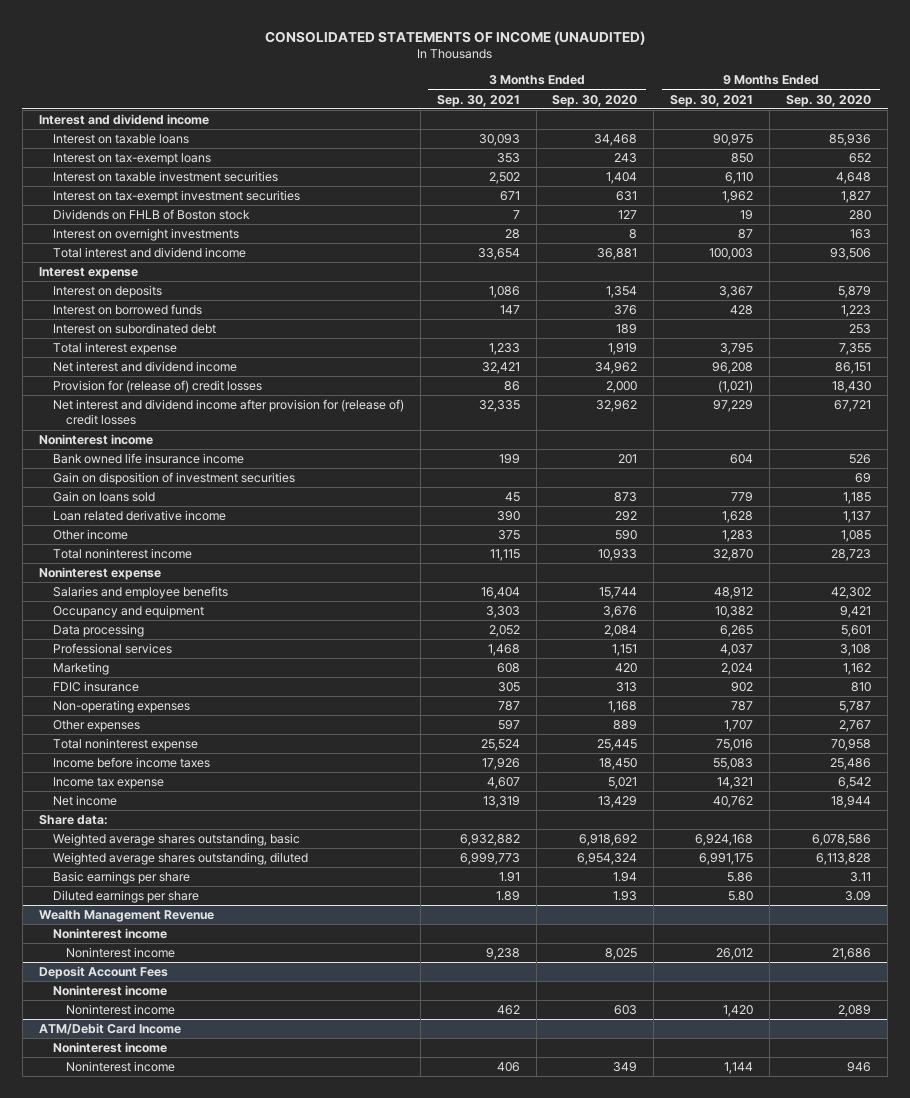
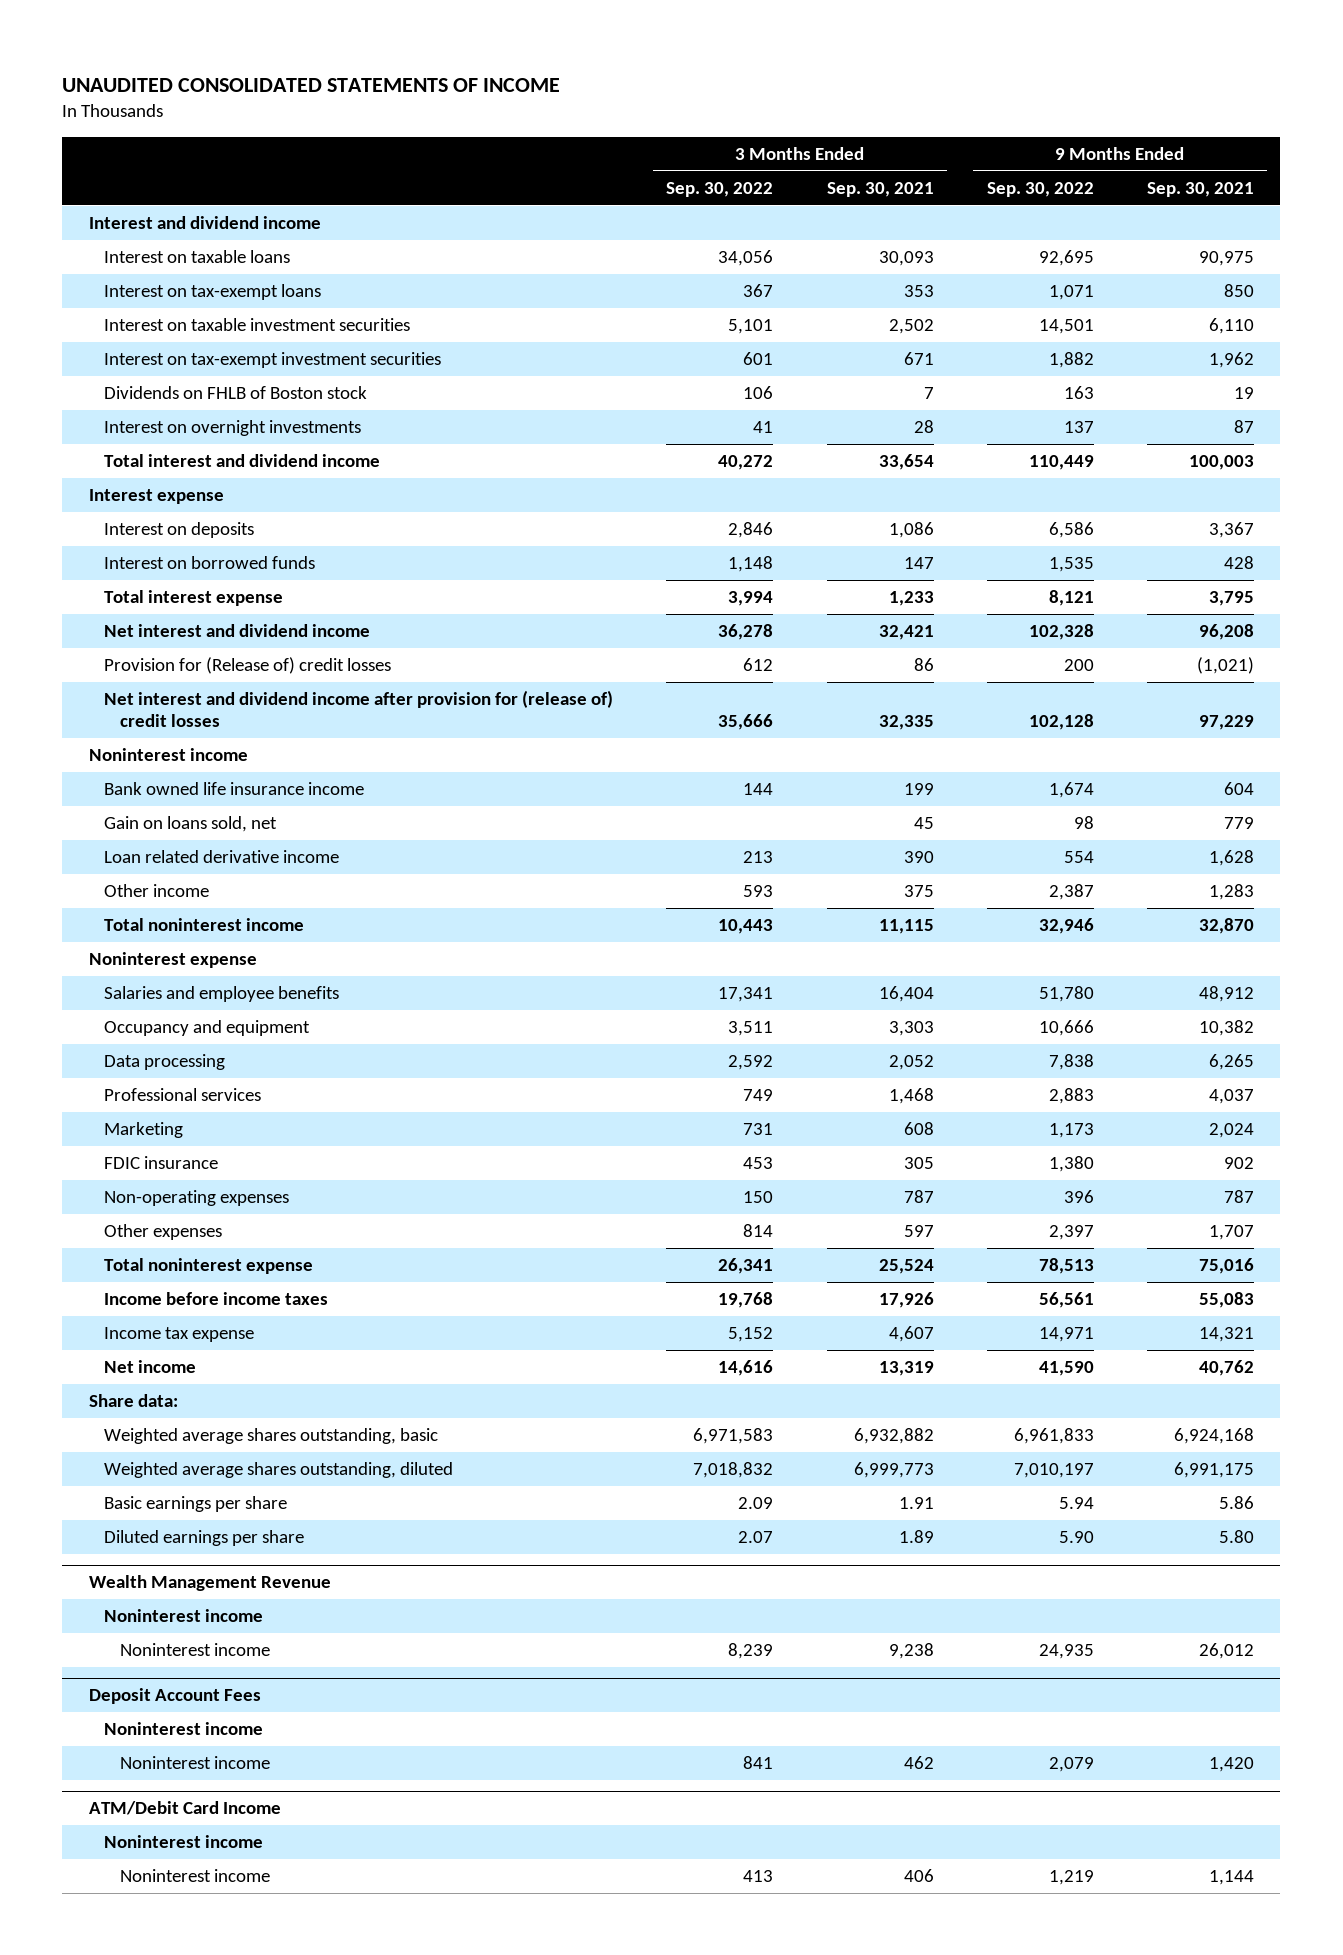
- CONSOLIDATED STATEMENTS OF INCOME (UNAUDITED)
+ UNAUDITED CONSOLIDATED STATEMENTS OF INCOME
- | 3 Months Ended Sep. 30, 2021 | 3 Months Ended Sep. 30, 2020 | 9 Months Ended Sep. 30, 2021 | 9 Months Ended Sep. 30, 2020
+ | 3 Months Ended Sep. 30, 2022 | 3 Months Ended Sep. 30, 2021 | 9 Months Ended Sep. 30, 2022 | 9 Months Ended Sep. 30, 2021
- Interest on subordinated debt | | 189 | | 253
- Provision for (release of) credit losses | 86 | 2,000 | (1,021) | 18,430
+ Provision for (Release of) credit losses | 612 | 86 | 200 | (1,021)
- Gain on disposition of investment securities | | | | 69
- Gain on loans sold | 45 | 873 | 779 | 1,185
+ Gain on loans sold, net | | 45 | 98 | 779

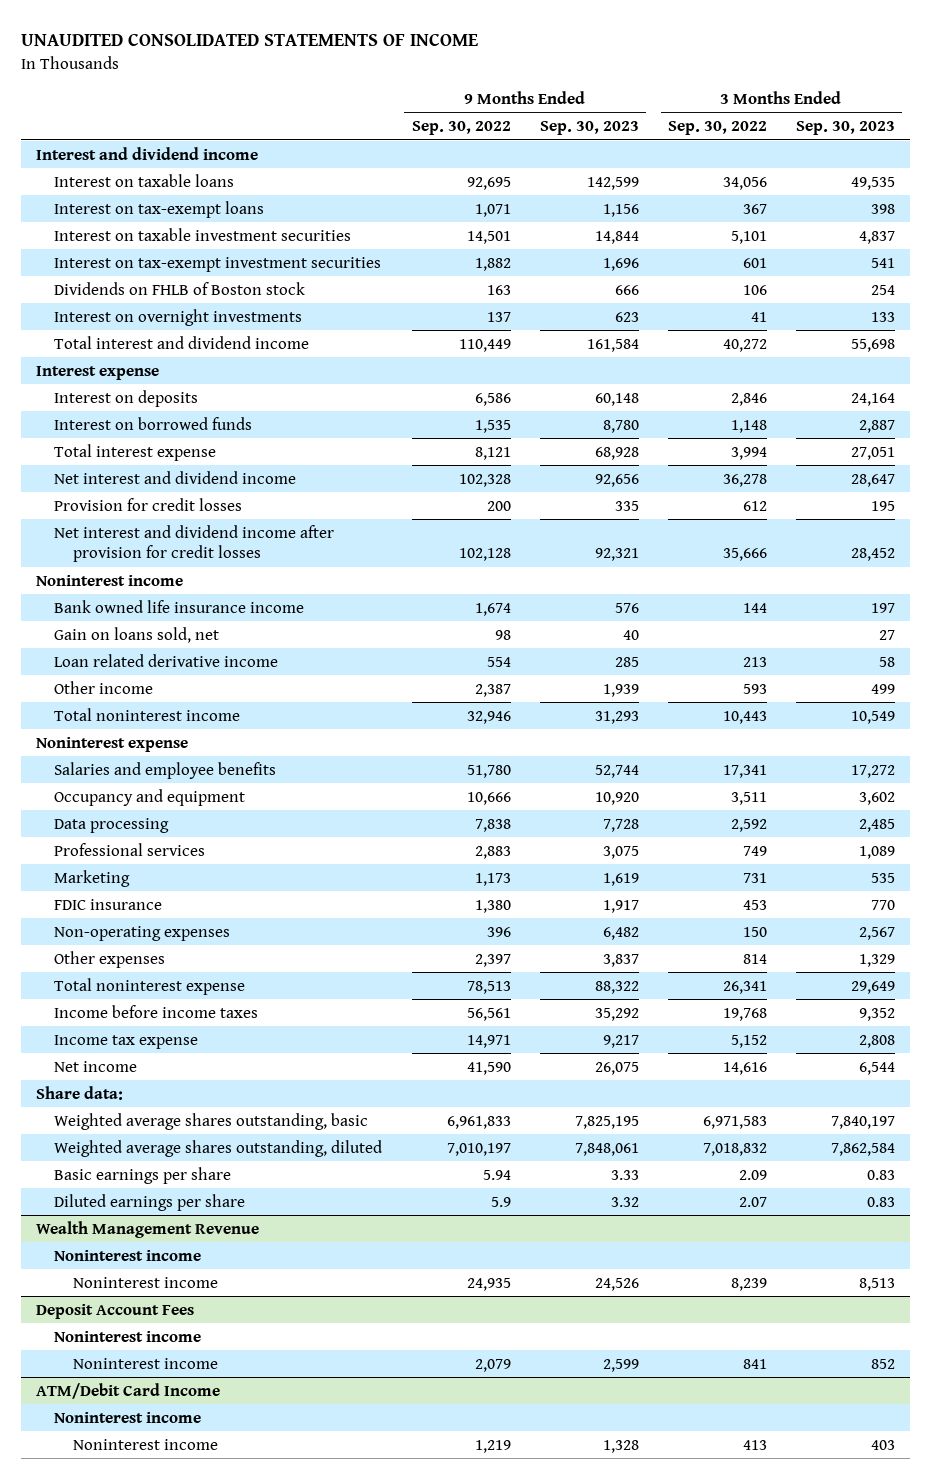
- | 3 Months Ended Sep. 30, 2022 | 3 Months Ended Sep. 30, 2021 | 9 Months Ended Sep. 30, 2022 | 9 Months Ended Sep. 30, 2021
+ | 9 Months Ended Sep. 30, 2022 | 9 Months Ended Sep. 30, 2023 | 3 Months Ended Sep. 30, 2022 | 3 Months Ended Sep. 30, 2023
- Provision for (Release of) credit losses | 612 | 86 | 200 | (1,021)
- Net interest and dividend income after provision for (release of) credit losses | 35,666 | 32,335 | 102,128 | 97,229
+ Provision for credit losses | 200 | 335 | 612 | 195
+ Net interest and dividend income after provision for credit losses | 102,128 | 92,321 | 35,666 | 28,452
- Diluted earnings per share | 2.07 | 1.89 | 5.90 | 5.80
+ Diluted earnings per share | 5.9 | 3.32 | 2.07 | 0.83

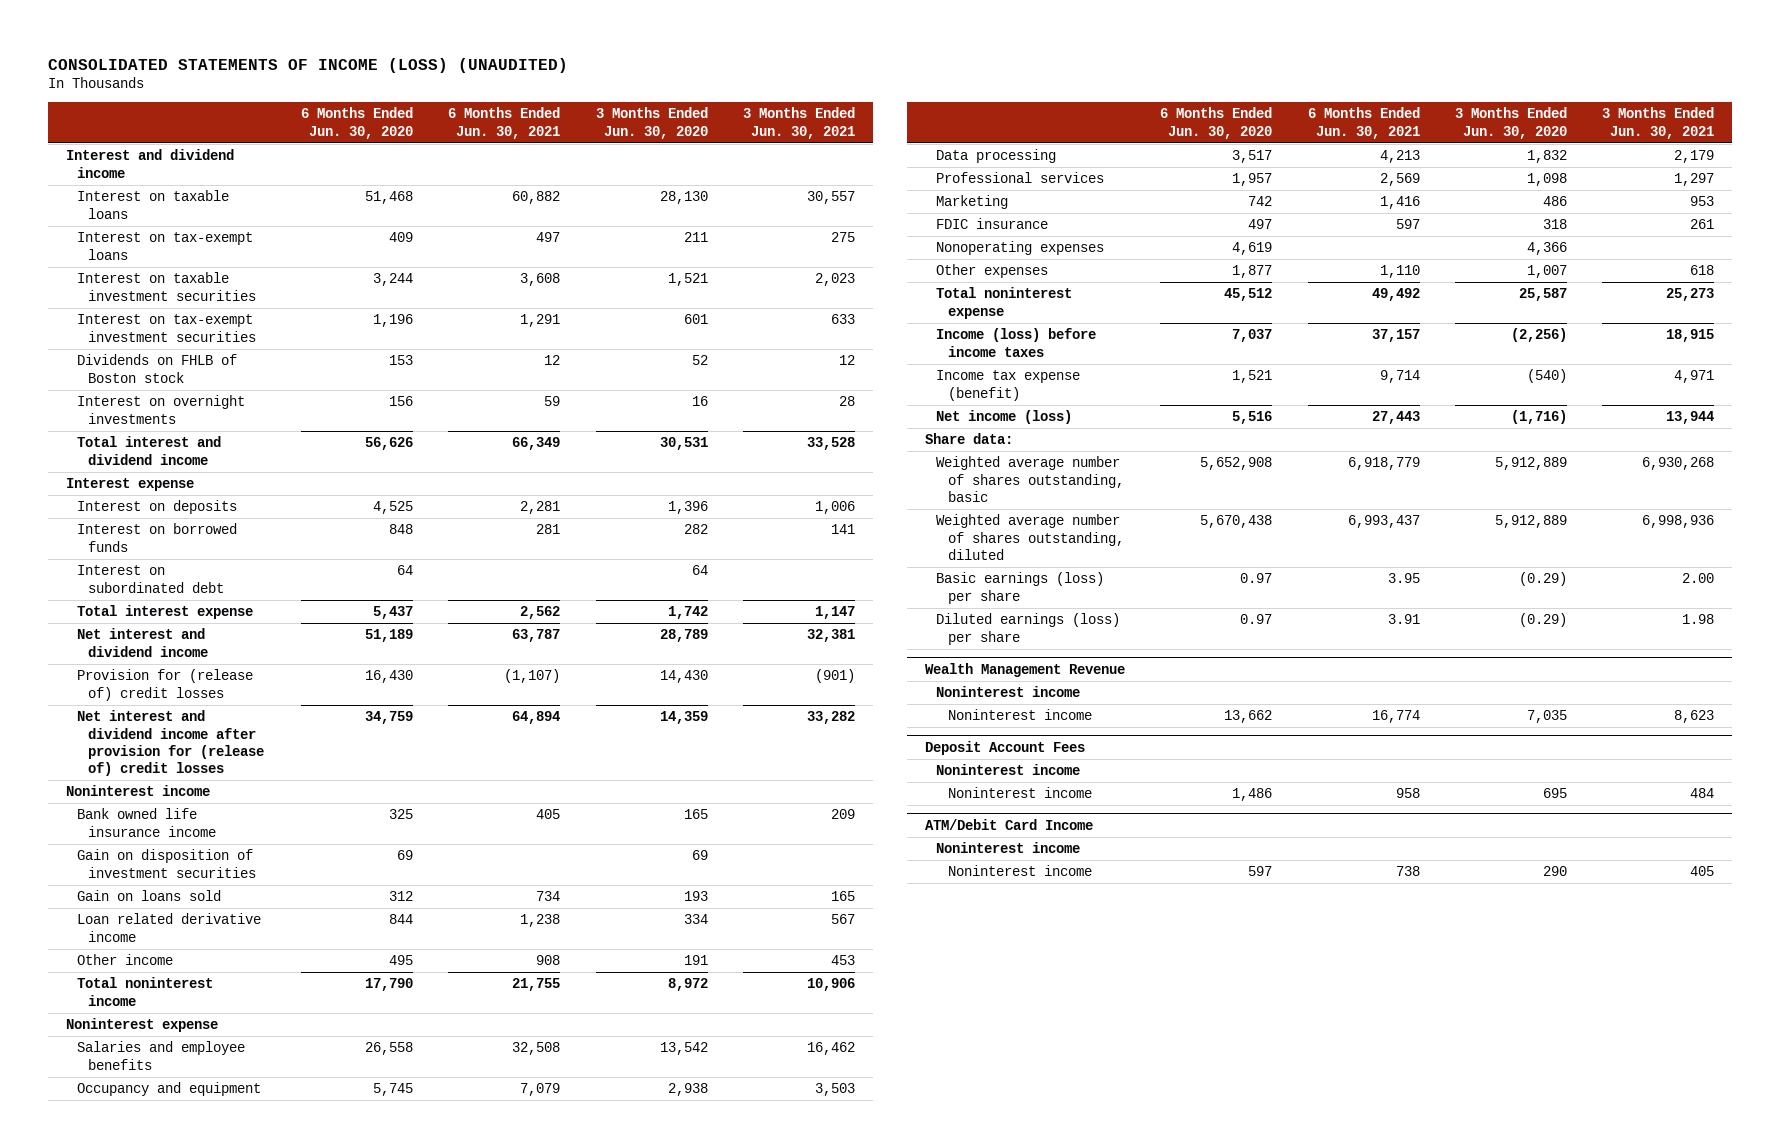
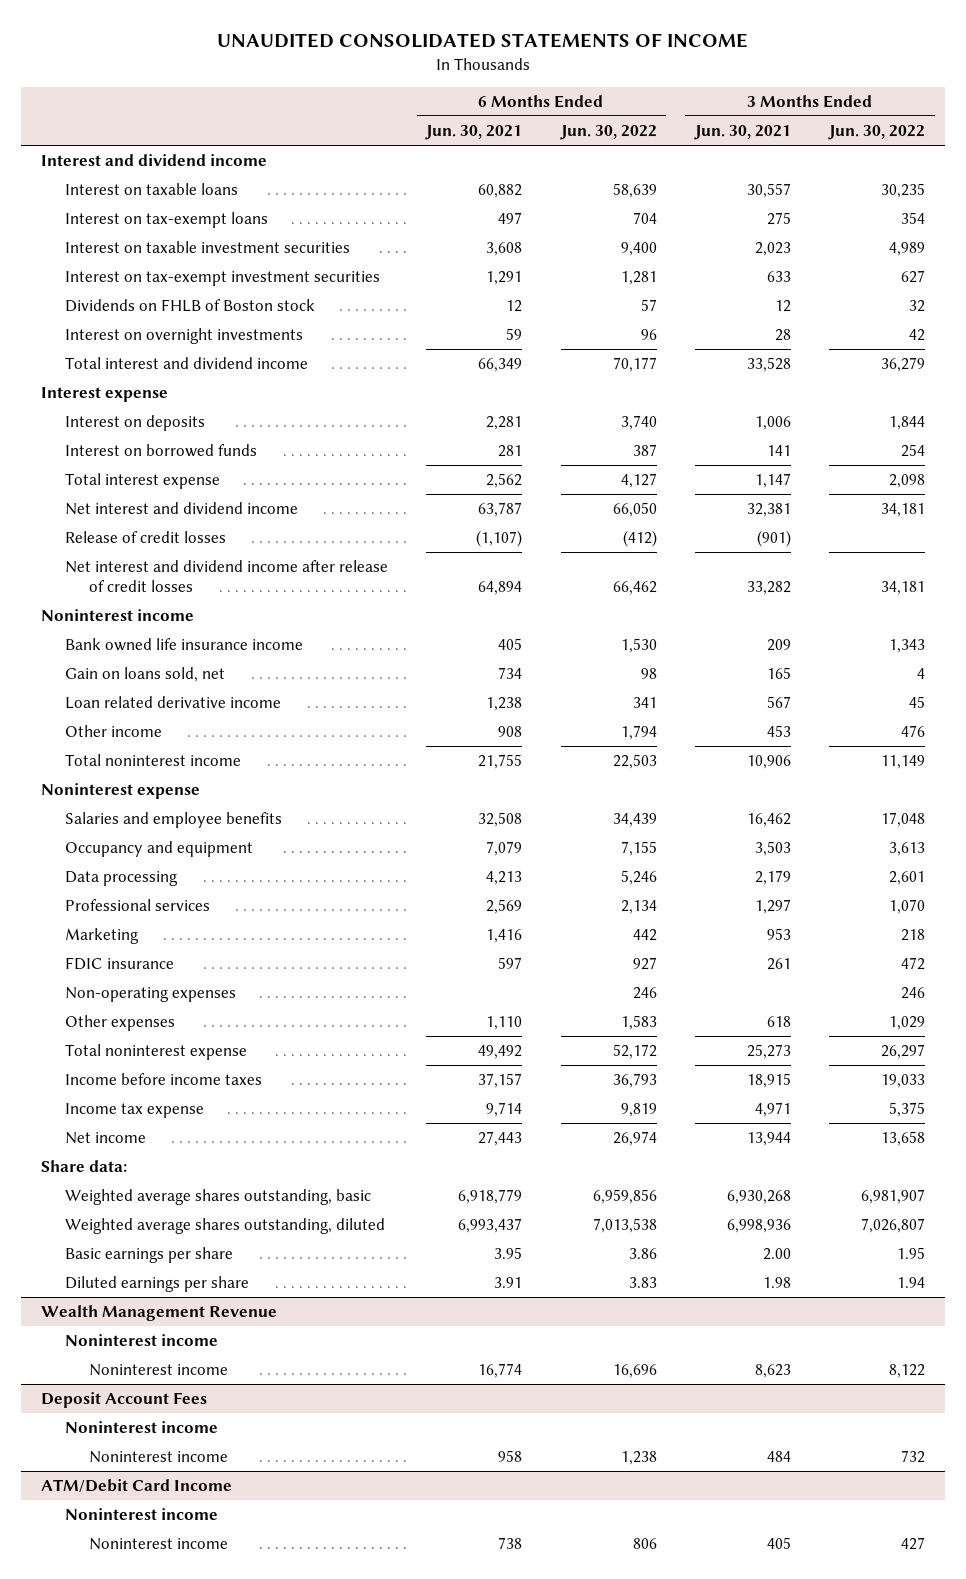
- CONSOLIDATED STATEMENTS OF INCOME (LOSS) (UNAUDITED)
+ UNAUDITED CONSOLIDATED STATEMENTS OF INCOME
- | 6 Months Ended Jun. 30, 2020 | 6 Months Ended Jun. 30, 2021 | 3 Months Ended Jun. 30, 2020 | 3 Months Ended Jun. 30, 2021
+ | 6 Months Ended Jun. 30, 2021 | 6 Months Ended Jun. 30, 2022 | 3 Months Ended Jun. 30, 2021 | 3 Months Ended Jun. 30, 2022
- Interest on subordinated debt | 64 | | 64 |
- Provision for (release of) credit losses | 16,430 | (1,107) | 14,430 | (901)
- Net interest and dividend income after provision for (release of) credit losses | 34,759 | 64,894 | 14,359 | 33,282
+ Release of credit losses | (1,107) | (412) | (901) |
+ Net interest and dividend income after release of credit losses | 64,894 | 66,462 | 33,282 | 34,181
- Gain on disposition of investment securities | 69 | | 69 |
- Gain on loans sold | 312 | 734 | 193 | 165
+ Gain on loans sold, net | 734 | 98 | 165 | 4
- Nonoperating expenses | 4,619 | | 4,366 |
+ Non-operating expenses | | 246 | | 246
- Income (loss) before income taxes | 7,037 | 37,157 | (2,256) | 18,915
- Income tax expense (benefit) | 1,521 | 9,714 | (540) | 4,971
- Net income (loss) | 5,516 | 27,443 | (1,716) | 13,944
+ Income before income taxes | 37,157 | 36,793 | 18,915 | 19,033
+ Income tax expense | 9,714 | 9,819 | 4,971 | 5,375
+ Net income | 27,443 | 26,974 | 13,944 | 13,658
- Weighted average number of shares outstanding, basic | 5,652,908 | 6,918,779 | 5,912,889 | 6,930,268
- Weighted average number of shares outstanding, diluted | 5,670,438 | 6,993,437 | 5,912,889 | 6,998,936
- Basic earnings (loss) per share | 0.97 | 3.95 | (0.29) | 2.00
- Diluted earnings (loss) per share | 0.97 | 3.91 | (0.29) | 1.98
+ Weighted average shares outstanding, basic | 6,918,779 | 6,959,856 | 6,930,268 | 6,981,907
+ Weighted average shares outstanding, diluted | 6,993,437 | 7,013,538 | 6,998,936 | 7,026,807
+ Basic earnings per share | 3.95 | 3.86 | 2.00 | 1.95
+ Diluted earnings per share | 3.91 | 3.83 | 1.98 | 1.94

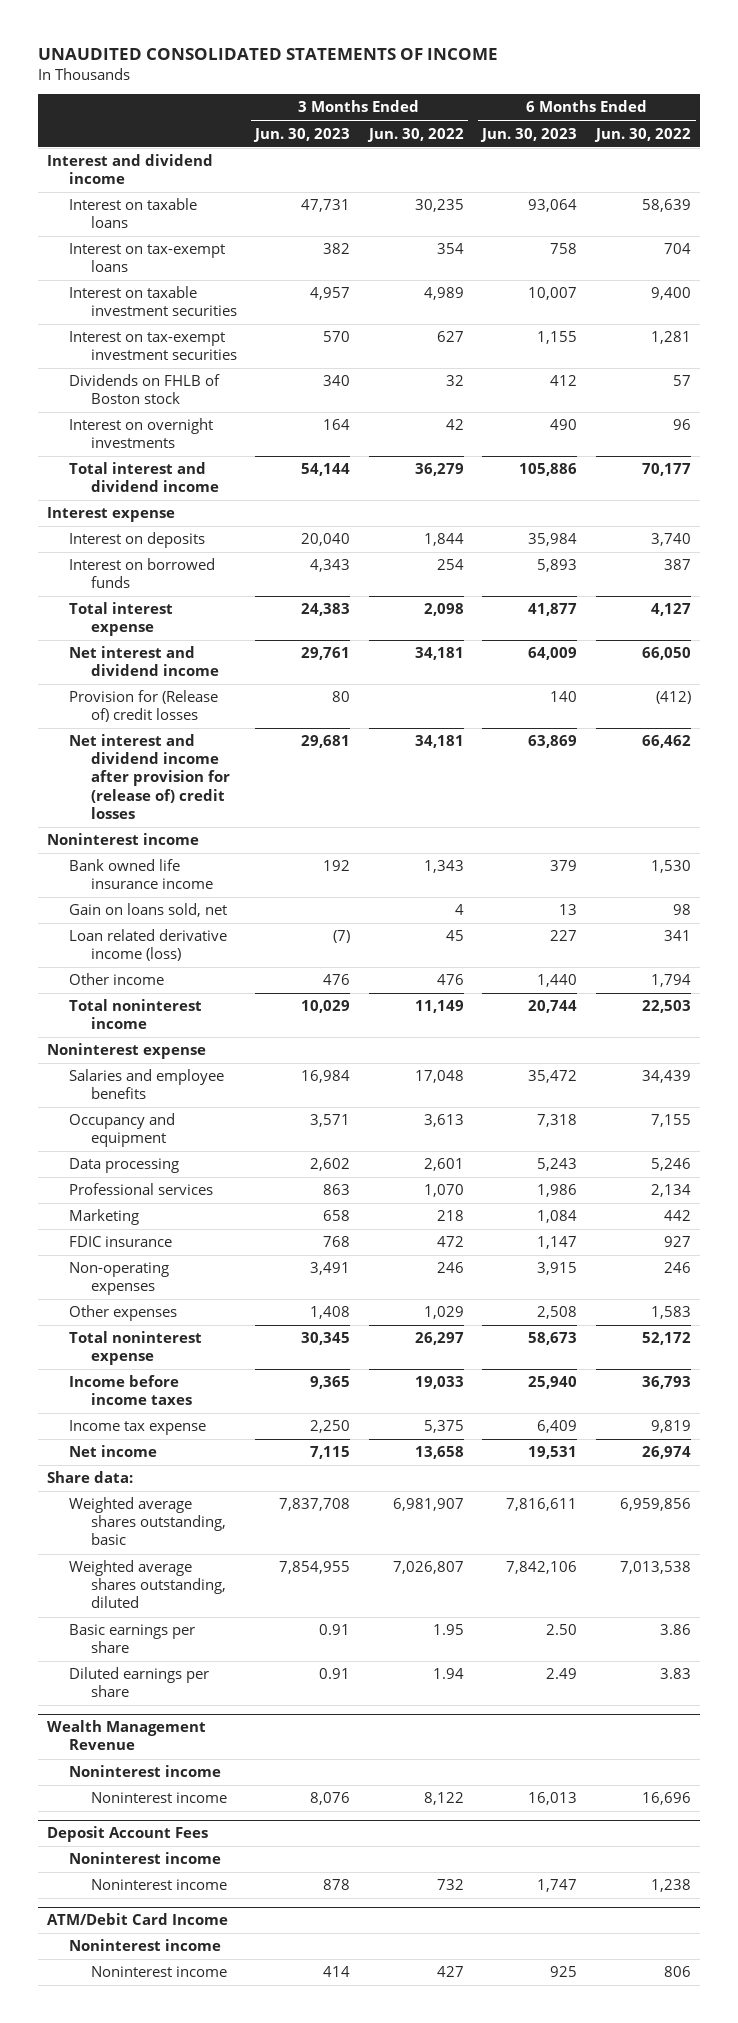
- | 6 Months Ended Jun. 30, 2021 | 6 Months Ended Jun. 30, 2022 | 3 Months Ended Jun. 30, 2021 | 3 Months Ended Jun. 30, 2022
+ | 3 Months Ended Jun. 30, 2023 | 3 Months Ended Jun. 30, 2022 | 6 Months Ended Jun. 30, 2023 | 6 Months Ended Jun. 30, 2022
- Release of credit losses | (1,107) | (412) | (901) |
- Net interest and dividend income after release of credit losses | 64,894 | 66,462 | 33,282 | 34,181
+ Provision for (Release of) credit losses | 80 | | 140 | (412)
+ Net interest and dividend income after provision for (release of) credit losses | 29,681 | 34,181 | 63,869 | 66,462
- Loan related derivative income | 1,238 | 341 | 567 | 45
+ Loan related derivative income (loss) | (7) | 45 | 227 | 341

